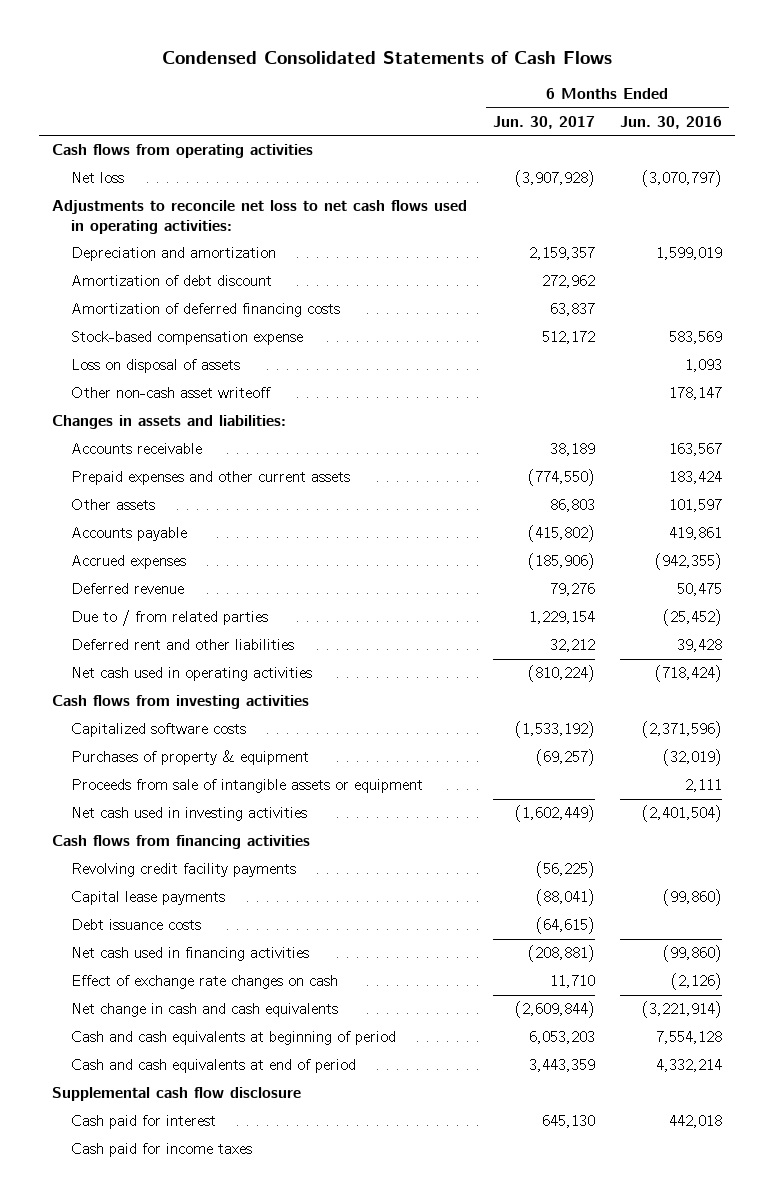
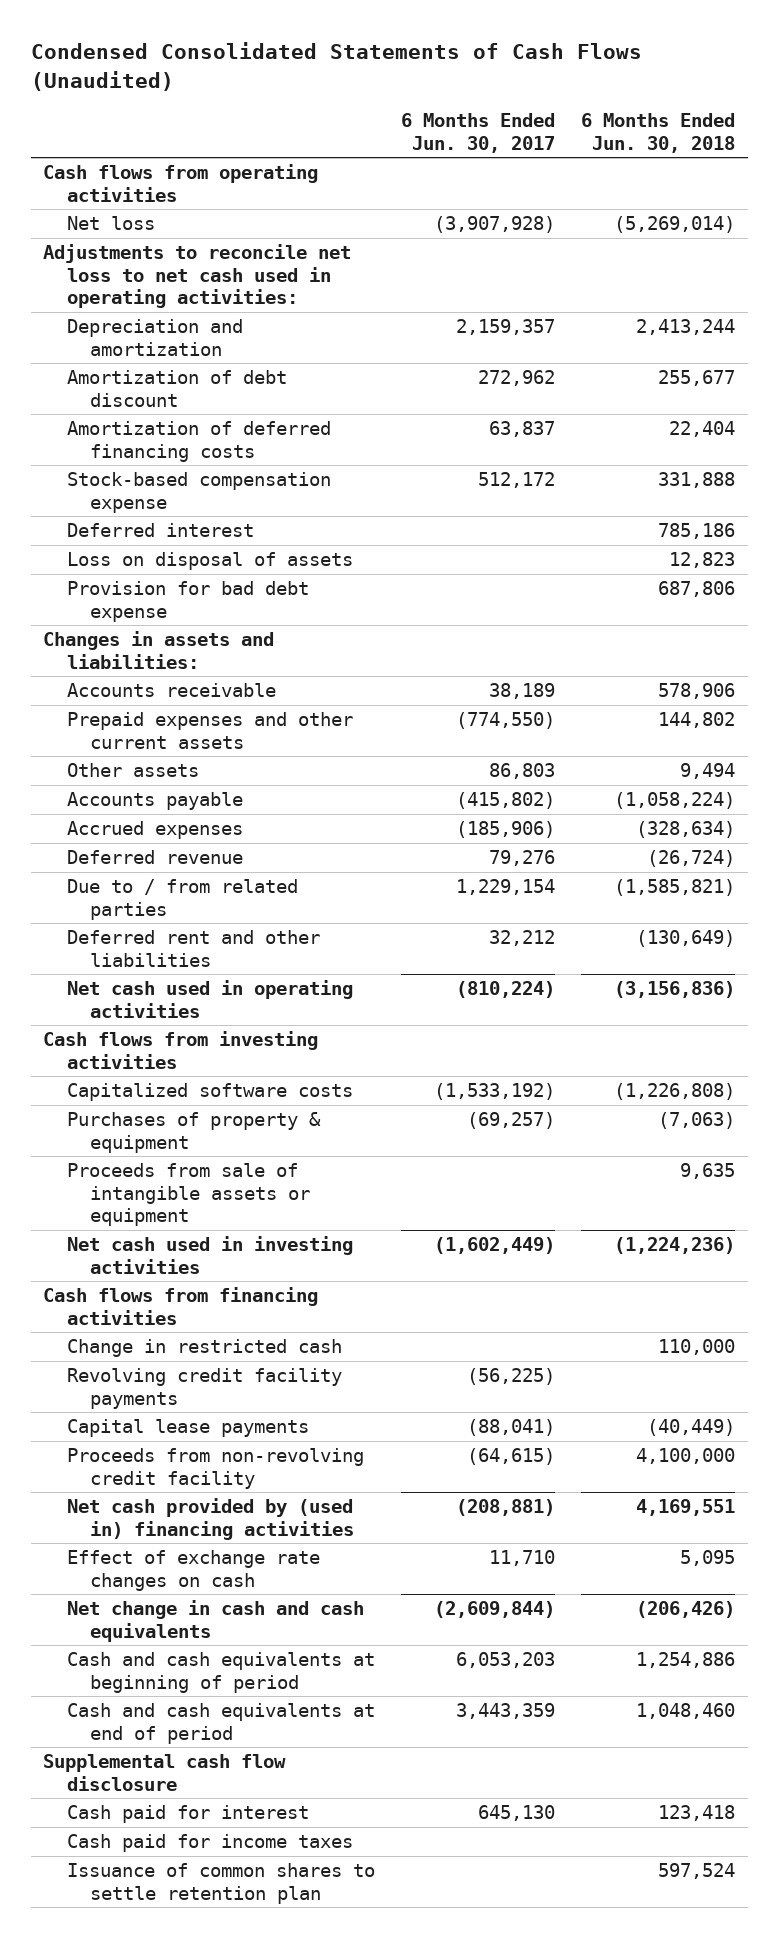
- Condensed Consolidated Statements of Cash Flows
+ Condensed Consolidated Statements of Cash Flows (Unaudited)
- | 6 Months Ended Jun. 30, 2017 | 6 Months Ended Jun. 30, 2016
+ | 6 Months Ended Jun. 30, 2017 | 6 Months Ended Jun. 30, 2018
- Adjustments to reconcile net loss to net cash flows used in operating activities:
+ Adjustments to reconcile net loss to net cash used in operating activities:
+ Deferred interest | | 785,186
- Other non-cash asset writeoff | | 178,147
+ Provision for bad debt expense | | 687,806
+ Change in restricted cash | | 110,000
- Debt issuance costs | (64,615) |
- Net cash used in financing activities | (208,881) | (99,860)
+ Proceeds from non-revolving credit facility | (64,615) | 4,100,000
+ Net cash provided by (used in) financing activities | (208,881) | 4,169,551
+ Issuance of common shares to settle retention plan | | 597,524

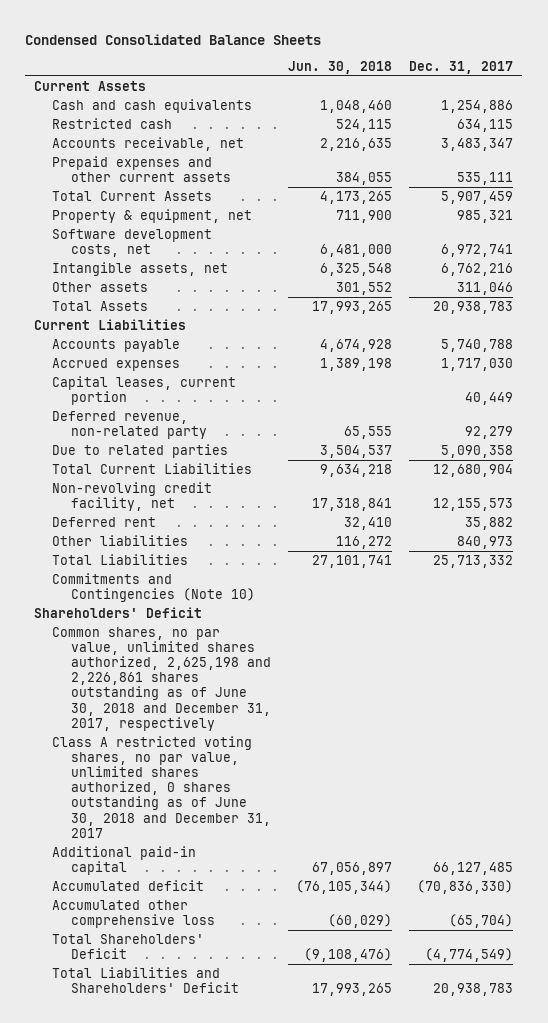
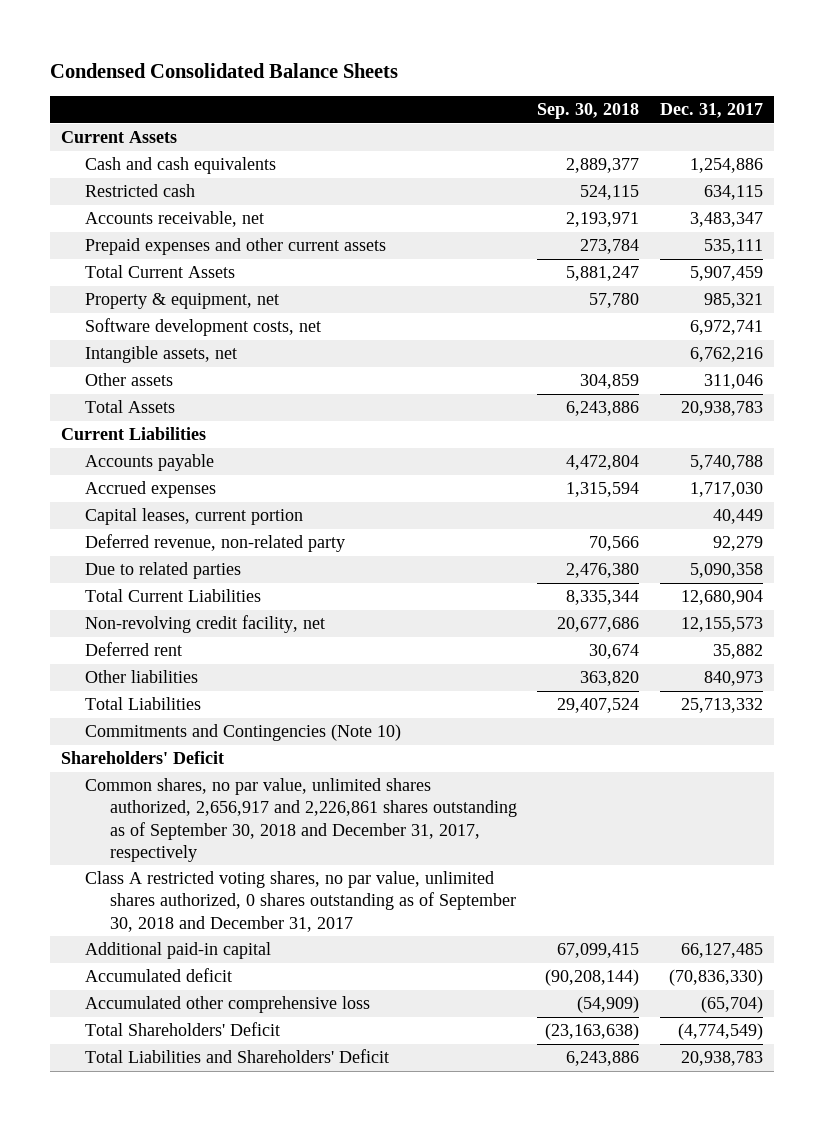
- | Jun. 30, 2018 | Dec. 31, 2017
+ | Sep. 30, 2018 | Dec. 31, 2017
- Common shares, no par value, unlimited shares authorized, 2,625,198 and 2,226,861 shares outstanding as of June 30, 2018 and December 31, 2017, respectively
- Class A restricted voting shares, no par value, unlimited shares authorized, 0 shares outstanding as of June 30, 2018 and December 31, 2017
+ Common shares, no par value, unlimited shares authorized, 2,656,917 and 2,226,861 shares outstanding as of September 30, 2018 and December 31, 2017, respectively
+ Class A restricted voting shares, no par value, unlimited shares authorized, 0 shares outstanding as of September 30, 2018 and December 31, 2017

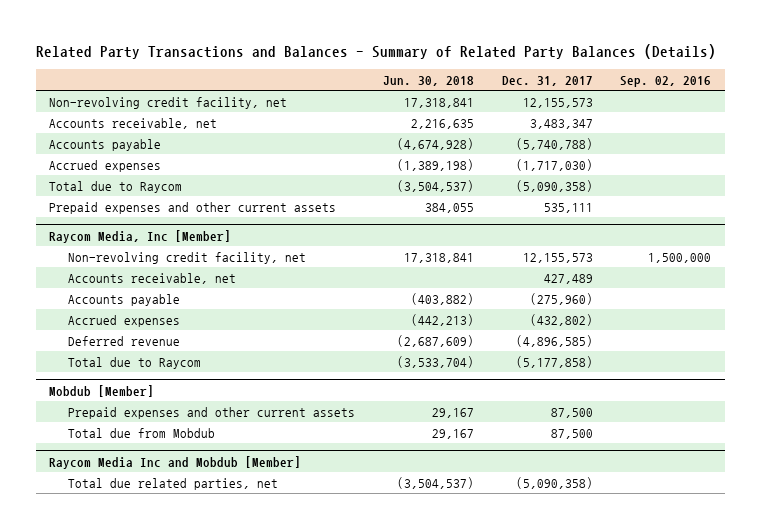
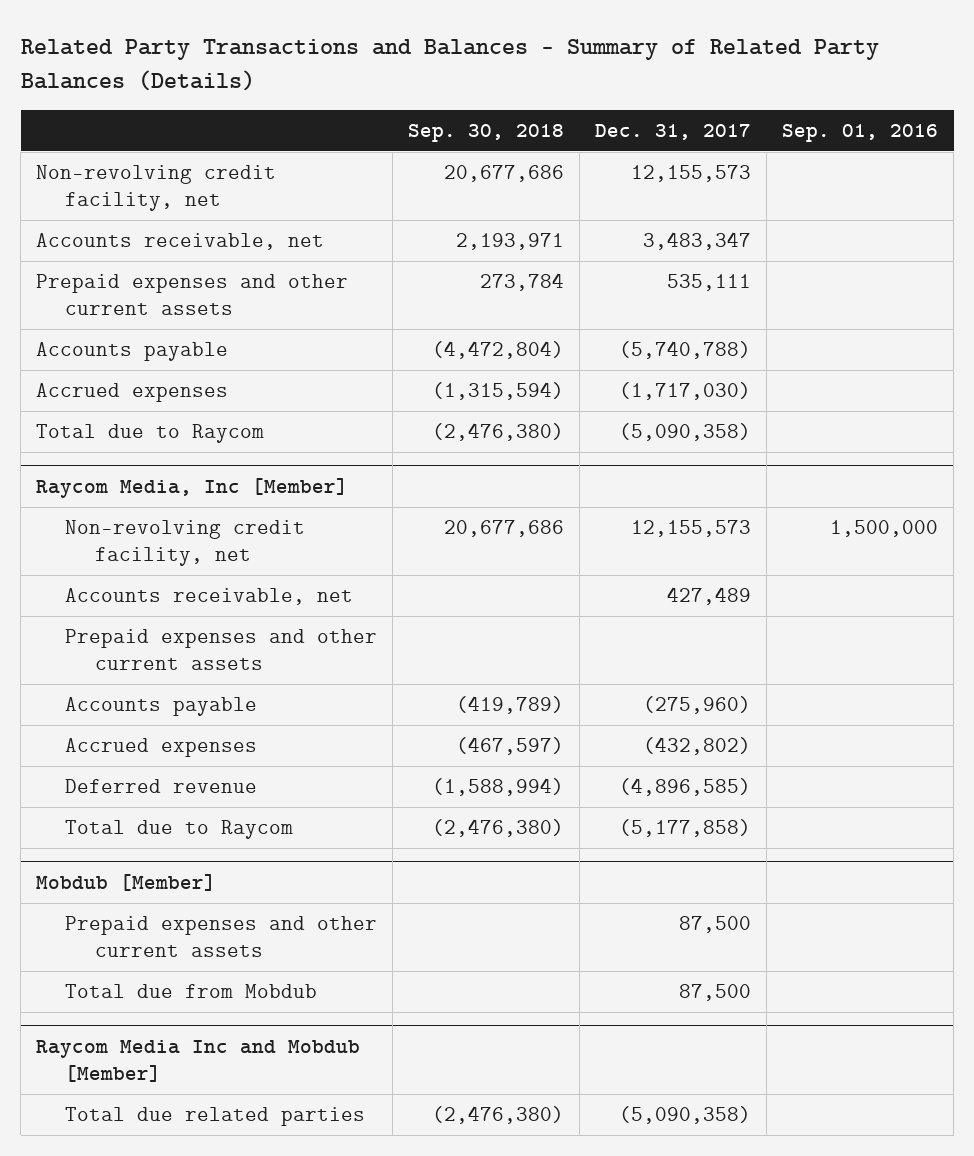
- | Jun. 30, 2018 | Dec. 31, 2017 | Sep. 02, 2016
+ | Sep. 30, 2018 | Dec. 31, 2017 | Sep. 01, 2016
moved up: Prepaid expenses and other current assets | 273,784 | 535,111 |
@ Raycom Media, Inc [Member]
+ Prepaid expenses and other current assets
@ Raycom Media Inc and Mobdub [Member]
- Total due related parties, net | (3,504,537) | (5,090,358) |
+ Total due related parties | (2,476,380) | (5,090,358) |

